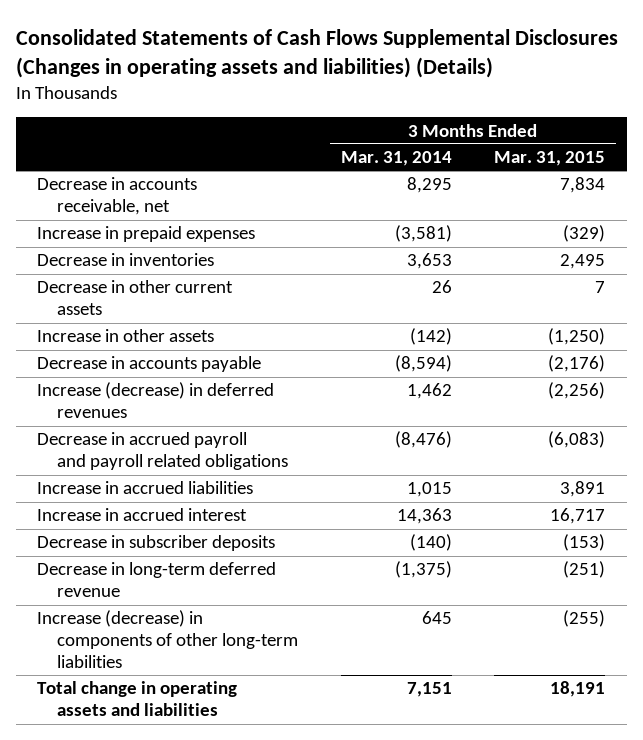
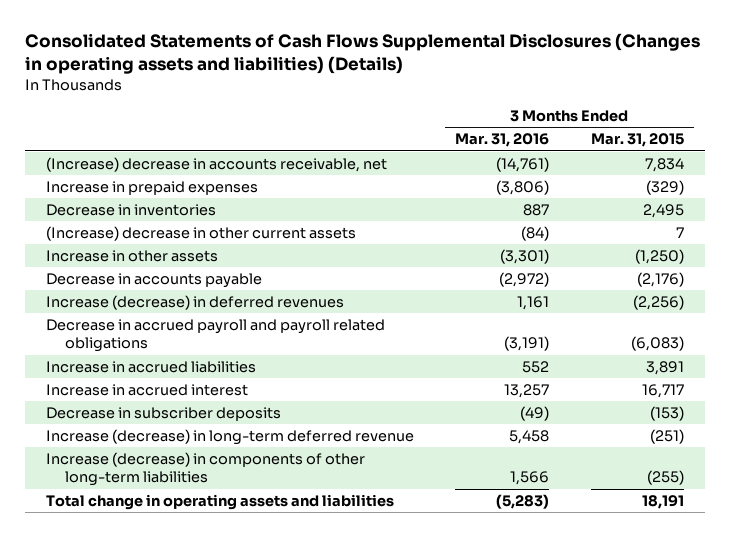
- | 3 Months Ended Mar. 31, 2014 | 3 Months Ended Mar. 31, 2015
+ | 3 Months Ended Mar. 31, 2016 | 3 Months Ended Mar. 31, 2015
- Decrease in accounts receivable, net | 8,295 | 7,834
+ (Increase) decrease in accounts receivable, net | (14,761) | 7,834
- Decrease in other current assets | 26 | 7
+ (Increase) decrease in other current assets | (84) | 7
- Decrease in long-term deferred revenue | (1,375) | (251)
+ Increase (decrease) in long-term deferred revenue | 5,458 | (251)

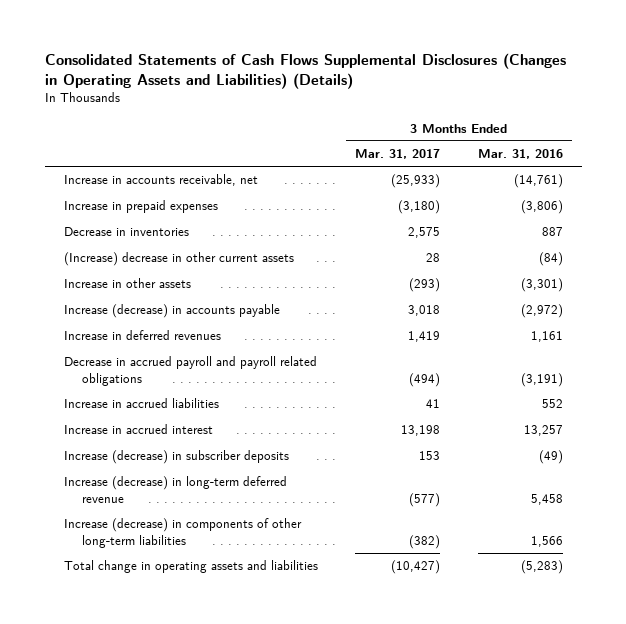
- Consolidated Statements of Cash Flows Supplemental Disclosures (Changes in operating assets and liabilities) (Details)
+ Consolidated Statements of Cash Flows Supplemental Disclosures (Changes in Operating Assets and Liabilities) (Details)
- | 3 Months Ended Mar. 31, 2016 | 3 Months Ended Mar. 31, 2015
+ | 3 Months Ended Mar. 31, 2017 | 3 Months Ended Mar. 31, 2016
- (Increase) decrease in accounts receivable, net | (14,761) | 7,834
+ Increase in accounts receivable, net | (25,933) | (14,761)
- Decrease in accounts payable | (2,972) | (2,176)
- Increase (decrease) in deferred revenues | 1,161 | (2,256)
+ Increase (decrease) in accounts payable | 3,018 | (2,972)
+ Increase in deferred revenues | 1,419 | 1,161
- Decrease in subscriber deposits | (49) | (153)
+ Increase (decrease) in subscriber deposits | 153 | (49)

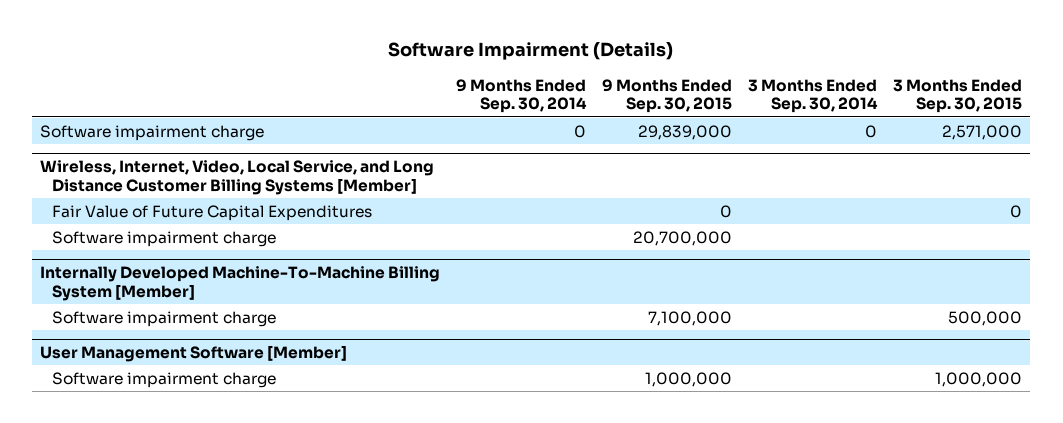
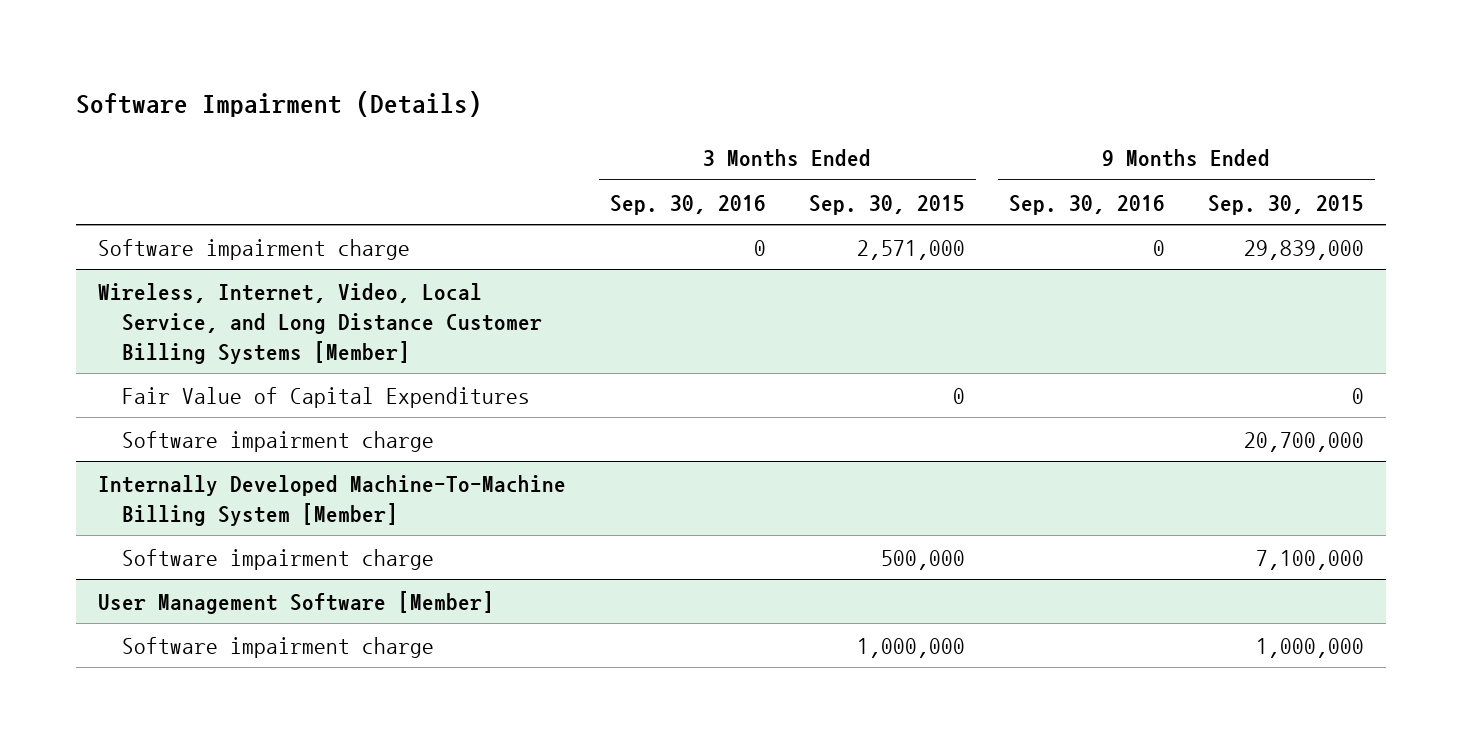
- | 9 Months Ended Sep. 30, 2014 | 9 Months Ended Sep. 30, 2015 | 3 Months Ended Sep. 30, 2014 | 3 Months Ended Sep. 30, 2015
+ | 3 Months Ended Sep. 30, 2016 | 3 Months Ended Sep. 30, 2015 | 9 Months Ended Sep. 30, 2016 | 9 Months Ended Sep. 30, 2015
@ Wireless, Internet, Video, Local Service, and Long Distance Customer Billing Systems [Member]
- Fair Value of Future Capital Expenditures | | 0 | | 0
+ Fair Value of Capital Expenditures | | 0 | | 0

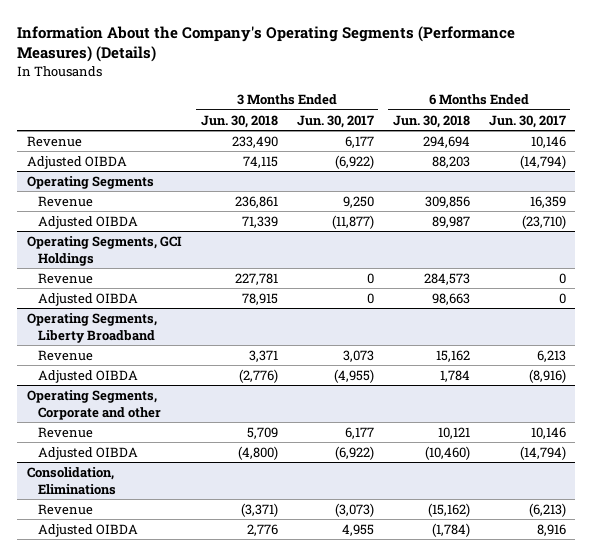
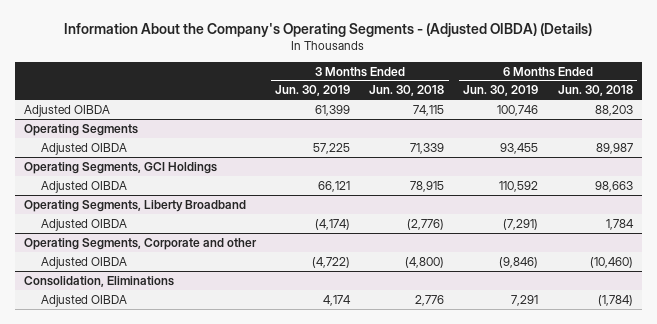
- Information About the Company's Operating Segments (Performance Measures) (Details)
+ Information About the Company's Operating Segments - (Adjusted OIBDA) (Details)
- | 3 Months Ended Jun. 30, 2018 | 3 Months Ended Jun. 30, 2017 | 6 Months Ended Jun. 30, 2018 | 6 Months Ended Jun. 30, 2017
+ | 3 Months Ended Jun. 30, 2019 | 3 Months Ended Jun. 30, 2018 | 6 Months Ended Jun. 30, 2019 | 6 Months Ended Jun. 30, 2018
- Revenue | 233,490 | 6,177 | 294,694 | 10,146
@ Operating Segments
- Revenue | 236,861 | 9,250 | 309,856 | 16,359
@ Operating Segments, GCI Holdings
- Revenue | 227,781 | 0 | 284,573 | 0
@ Operating Segments, Liberty Broadband
- Revenue | 3,371 | 3,073 | 15,162 | 6,213
@ Operating Segments, Corporate and other
- Revenue | 5,709 | 6,177 | 10,121 | 10,146
@ Consolidation, Eliminations
- Revenue | (3,371) | (3,073) | (15,162) | (6,213)

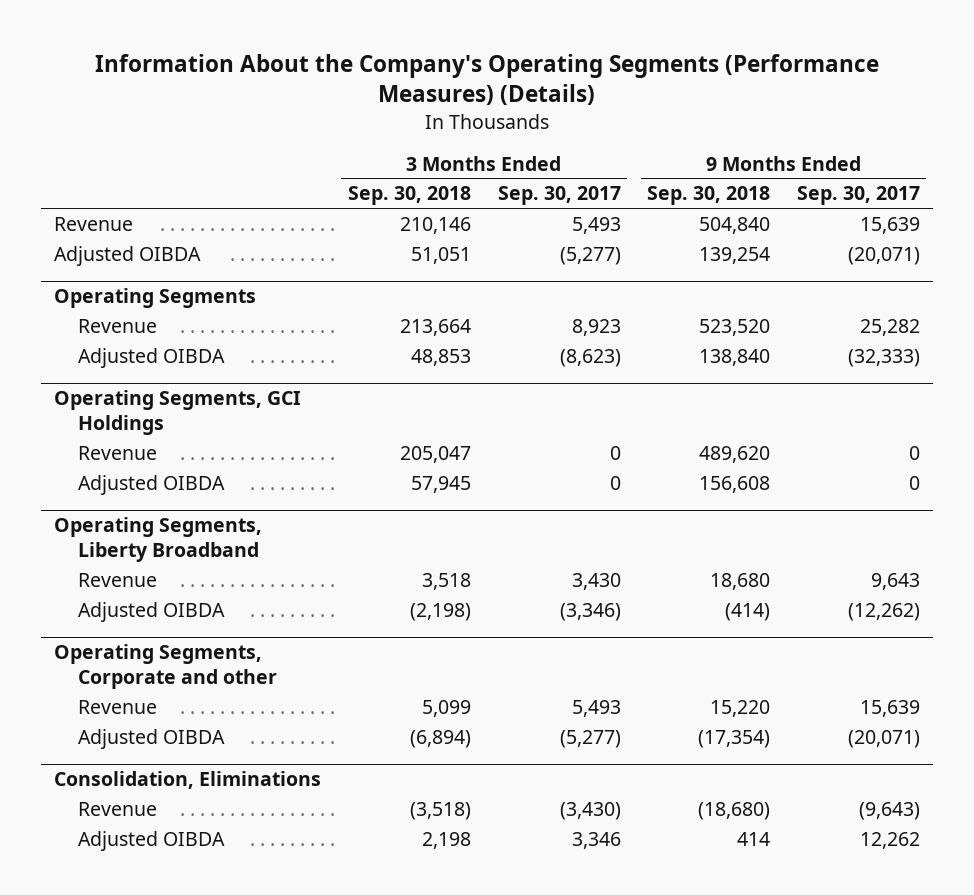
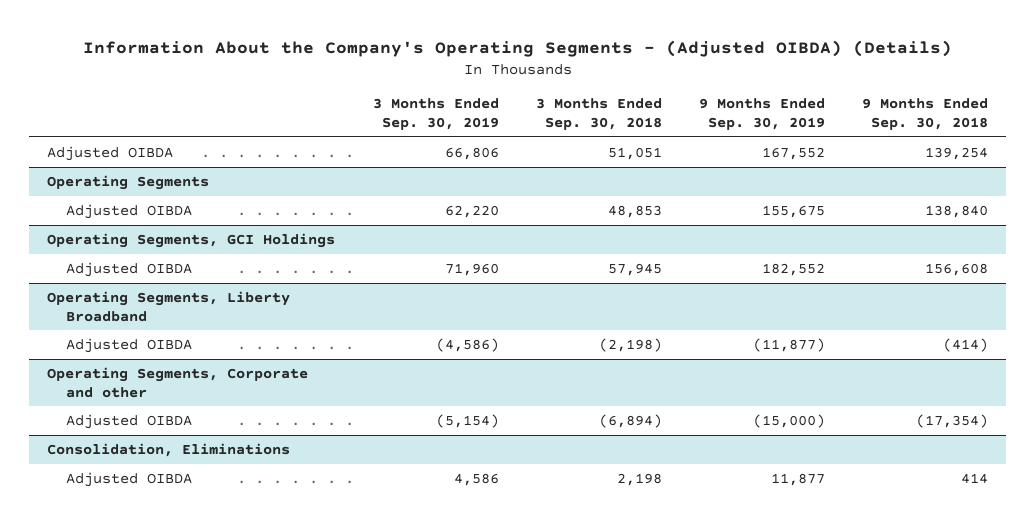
- Information About the Company's Operating Segments (Performance Measures) (Details)
+ Information About the Company's Operating Segments - (Adjusted OIBDA) (Details)
- | 3 Months Ended Sep. 30, 2018 | 3 Months Ended Sep. 30, 2017 | 9 Months Ended Sep. 30, 2018 | 9 Months Ended Sep. 30, 2017
+ | 3 Months Ended Sep. 30, 2019 | 3 Months Ended Sep. 30, 2018 | 9 Months Ended Sep. 30, 2019 | 9 Months Ended Sep. 30, 2018
- Revenue | 210,146 | 5,493 | 504,840 | 15,639
@ Operating Segments
- Revenue | 213,664 | 8,923 | 523,520 | 25,282
@ Operating Segments, GCI Holdings
- Revenue | 205,047 | 0 | 489,620 | 0
@ Operating Segments, Liberty Broadband
- Revenue | 3,518 | 3,430 | 18,680 | 9,643
@ Operating Segments, Corporate and other
- Revenue | 5,099 | 5,493 | 15,220 | 15,639
@ Consolidation, Eliminations
- Revenue | (3,518) | (3,430) | (18,680) | (9,643)

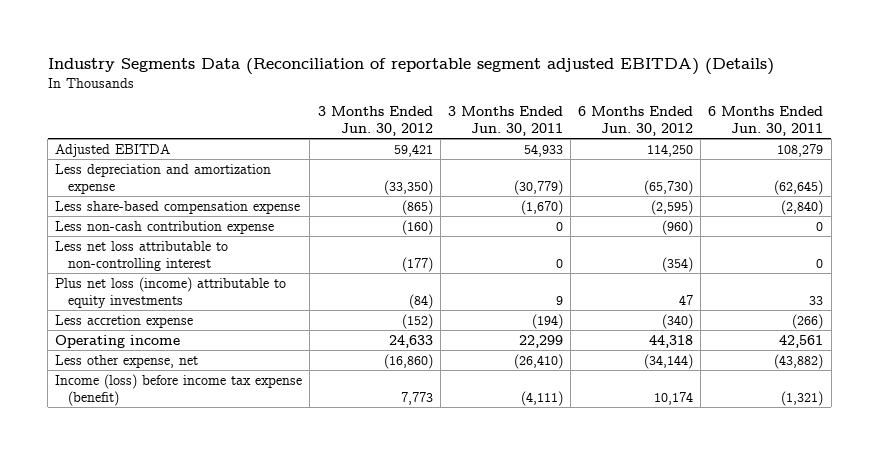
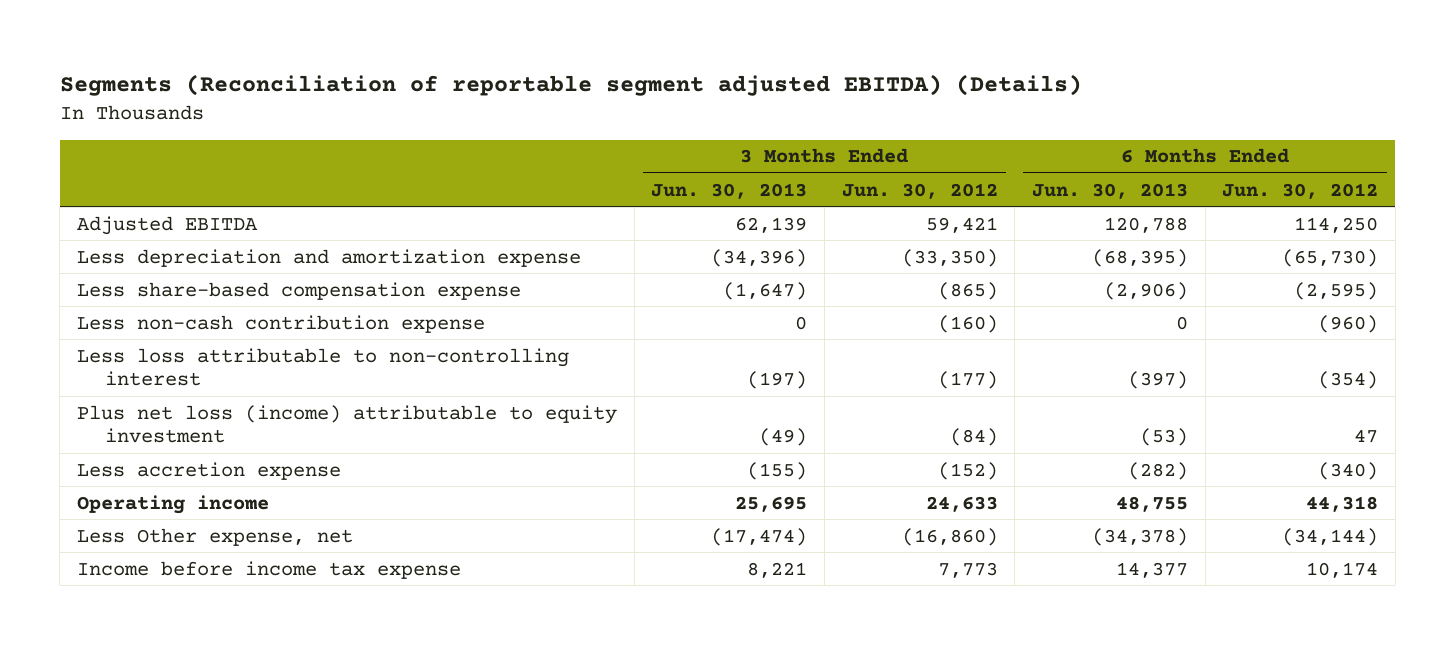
- Industry Segments Data (Reconciliation of reportable segment adjusted EBITDA) (Details)
+ Segments (Reconciliation of reportable segment adjusted EBITDA) (Details)
- | 3 Months Ended Jun. 30, 2012 | 3 Months Ended Jun. 30, 2011 | 6 Months Ended Jun. 30, 2012 | 6 Months Ended Jun. 30, 2011
+ | 3 Months Ended Jun. 30, 2013 | 3 Months Ended Jun. 30, 2012 | 6 Months Ended Jun. 30, 2013 | 6 Months Ended Jun. 30, 2012
- Less net loss attributable to non-controlling interest | (177) | 0 | (354) | 0
- Plus net loss (income) attributable to equity investments | (84) | 9 | 47 | 33
+ Less loss attributable to non-controlling interest | (197) | (177) | (397) | (354)
+ Plus net loss (income) attributable to equity investment | (49) | (84) | (53) | 47
- Less other expense, net | (16,860) | (26,410) | (34,144) | (43,882)
- Income (loss) before income tax expense (benefit) | 7,773 | (4,111) | 10,174 | (1,321)
+ Less Other expense, net | (17,474) | (16,860) | (34,378) | (34,144)
+ Income before income tax expense | 8,221 | 7,773 | 14,377 | 10,174

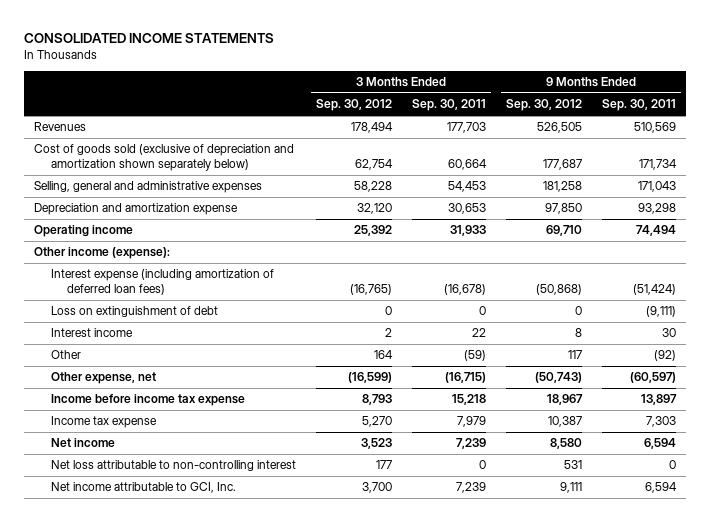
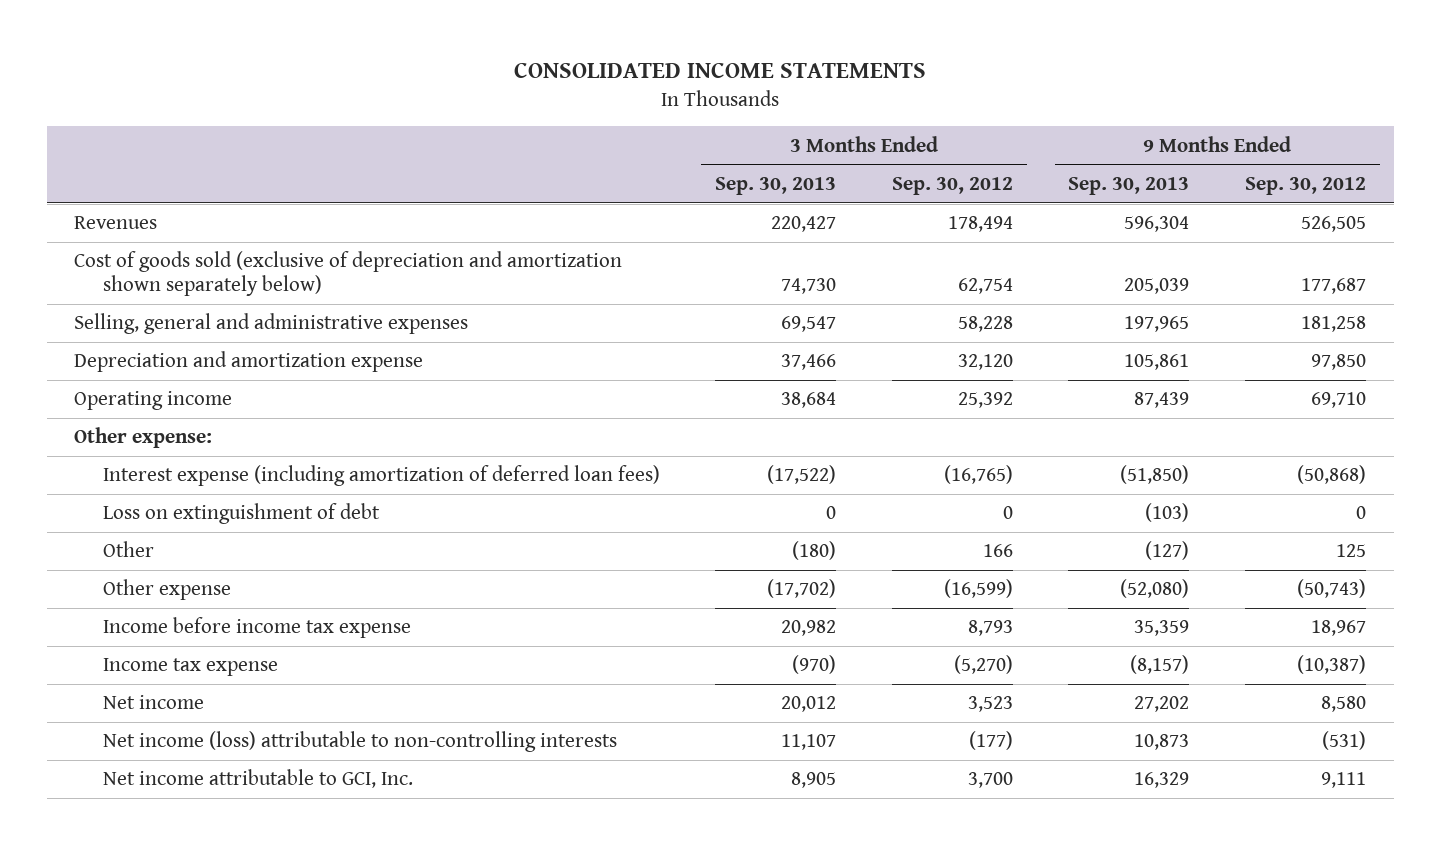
- | 3 Months Ended Sep. 30, 2012 | 3 Months Ended Sep. 30, 2011 | 9 Months Ended Sep. 30, 2012 | 9 Months Ended Sep. 30, 2011
+ | 3 Months Ended Sep. 30, 2013 | 3 Months Ended Sep. 30, 2012 | 9 Months Ended Sep. 30, 2013 | 9 Months Ended Sep. 30, 2012
- Other income (expense):
+ Other expense:
- Interest income | 2 | 22 | 8 | 30
- Other | 164 | (59) | 117 | (92)
- Other expense, net | (16,599) | (16,715) | (50,743) | (60,597)
+ Other | (180) | 166 | (127) | 125
+ Other expense | (17,702) | (16,599) | (52,080) | (50,743)
- Income tax expense | 5,270 | 7,979 | 10,387 | 7,303
+ Income tax expense | (970) | (5,270) | (8,157) | (10,387)
- Net loss attributable to non-controlling interest | 177 | 0 | 531 | 0
+ Net income (loss) attributable to non-controlling interests | 11,107 | (177) | 10,873 | (531)

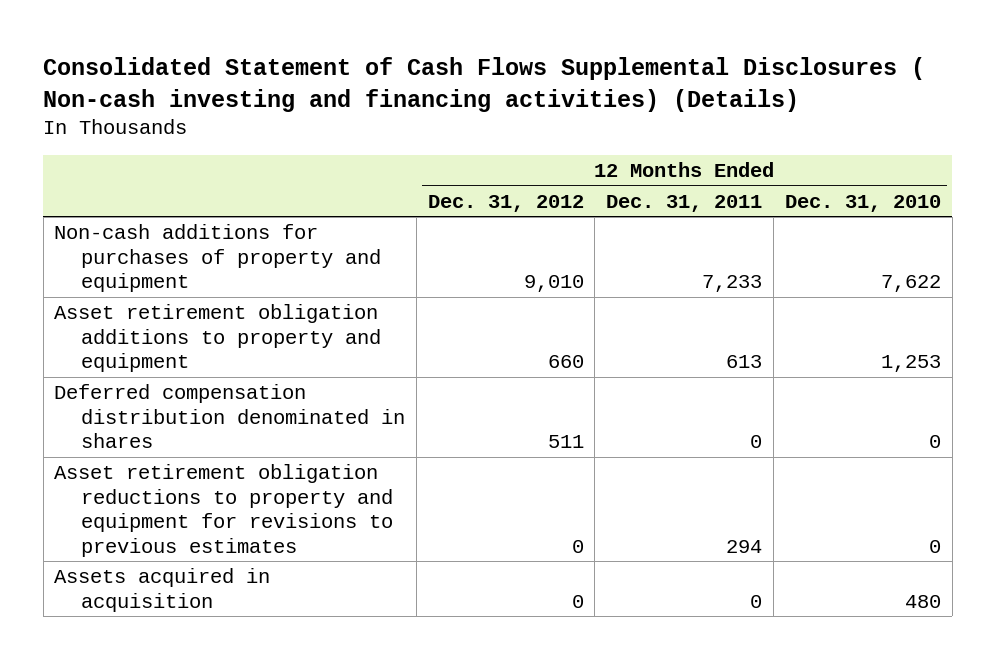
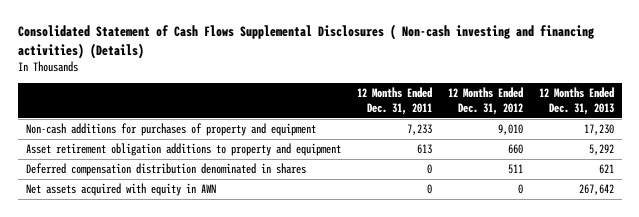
- | 12 Months Ended Dec. 31, 2012 | 12 Months Ended Dec. 31, 2011 | 12 Months Ended Dec. 31, 2010
+ | 12 Months Ended Dec. 31, 2011 | 12 Months Ended Dec. 31, 2012 | 12 Months Ended Dec. 31, 2013
- Asset retirement obligation reductions to property and equipment for revisions to previous estimates | 0 | 294 | 0
- Assets acquired in acquisition | 0 | 0 | 480
+ Net assets acquired with equity in AWN | 0 | 0 | 267,642

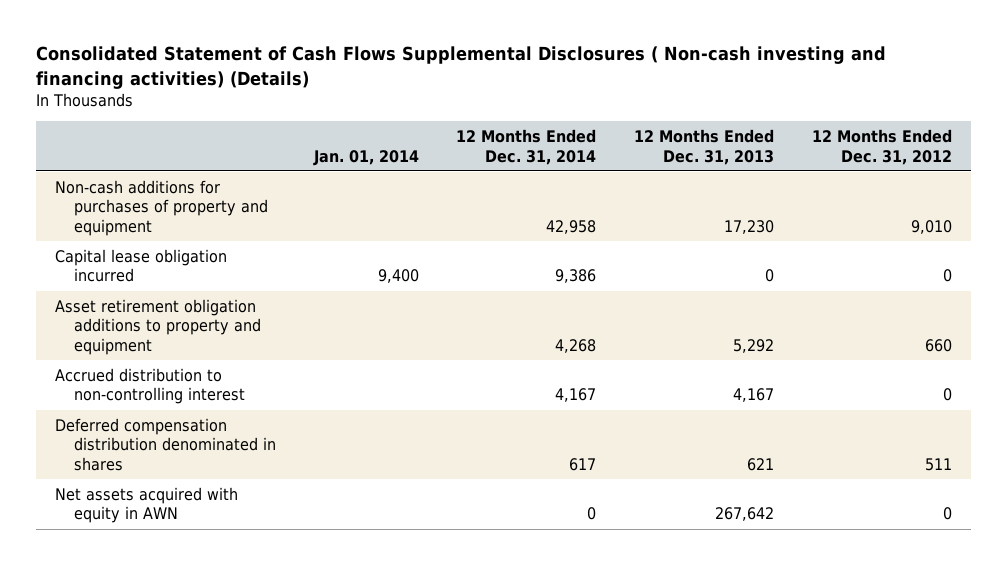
- | 12 Months Ended Dec. 31, 2011 | 12 Months Ended Dec. 31, 2012 | 12 Months Ended Dec. 31, 2013
+ | Jan. 01, 2014 | 12 Months Ended Dec. 31, 2014 | 12 Months Ended Dec. 31, 2013 | 12 Months Ended Dec. 31, 2012
+ Capital lease obligation incurred | 9,400 | 9,386 | 0 | 0
+ Accrued distribution to non-controlling interest | | 4,167 | 4,167 | 0

